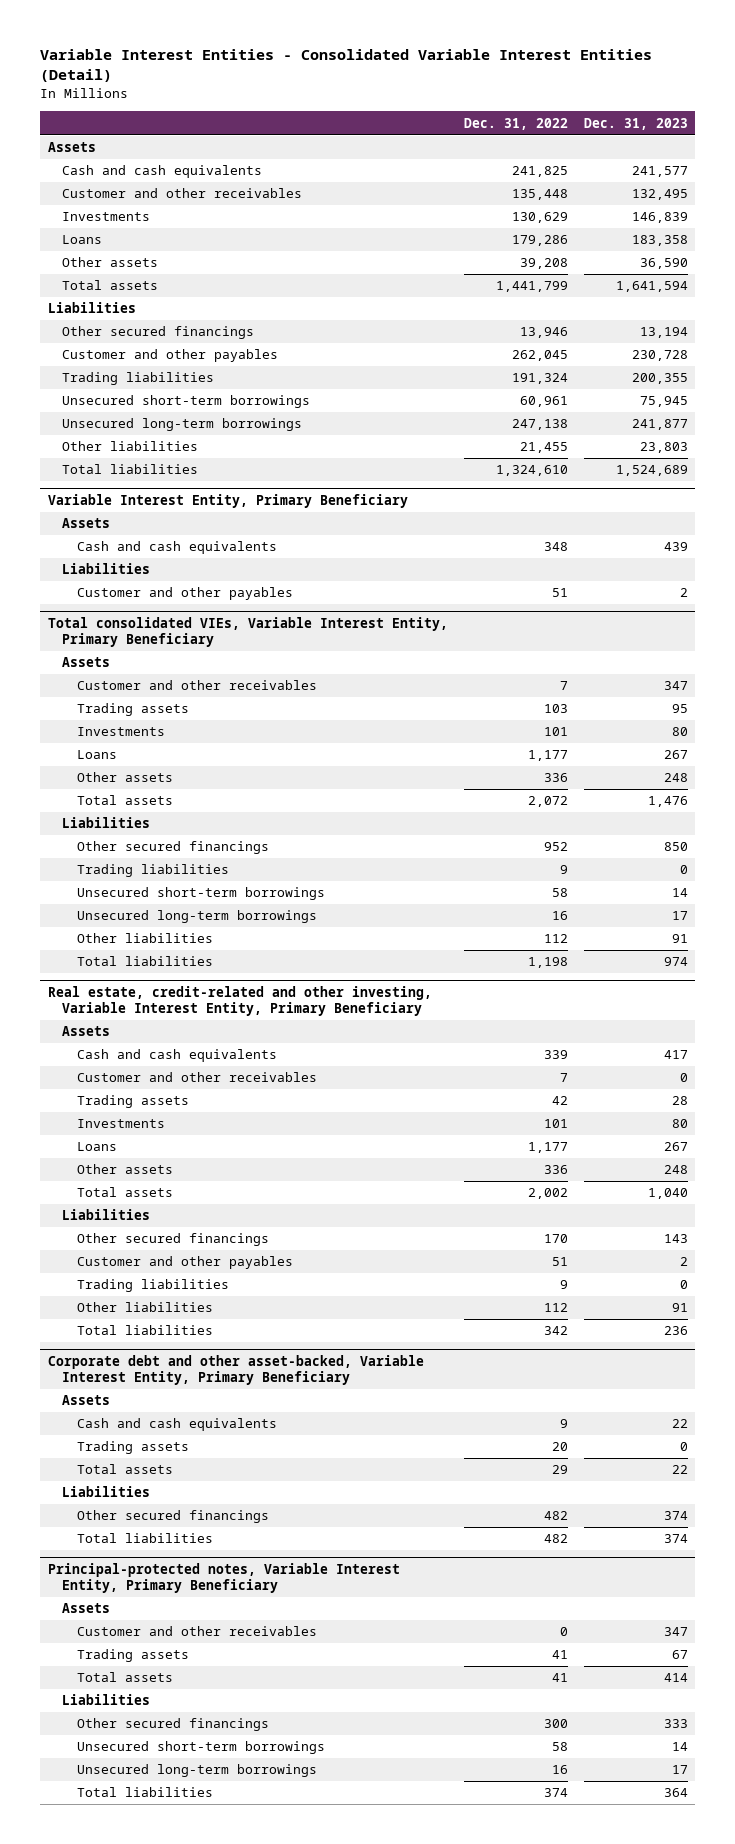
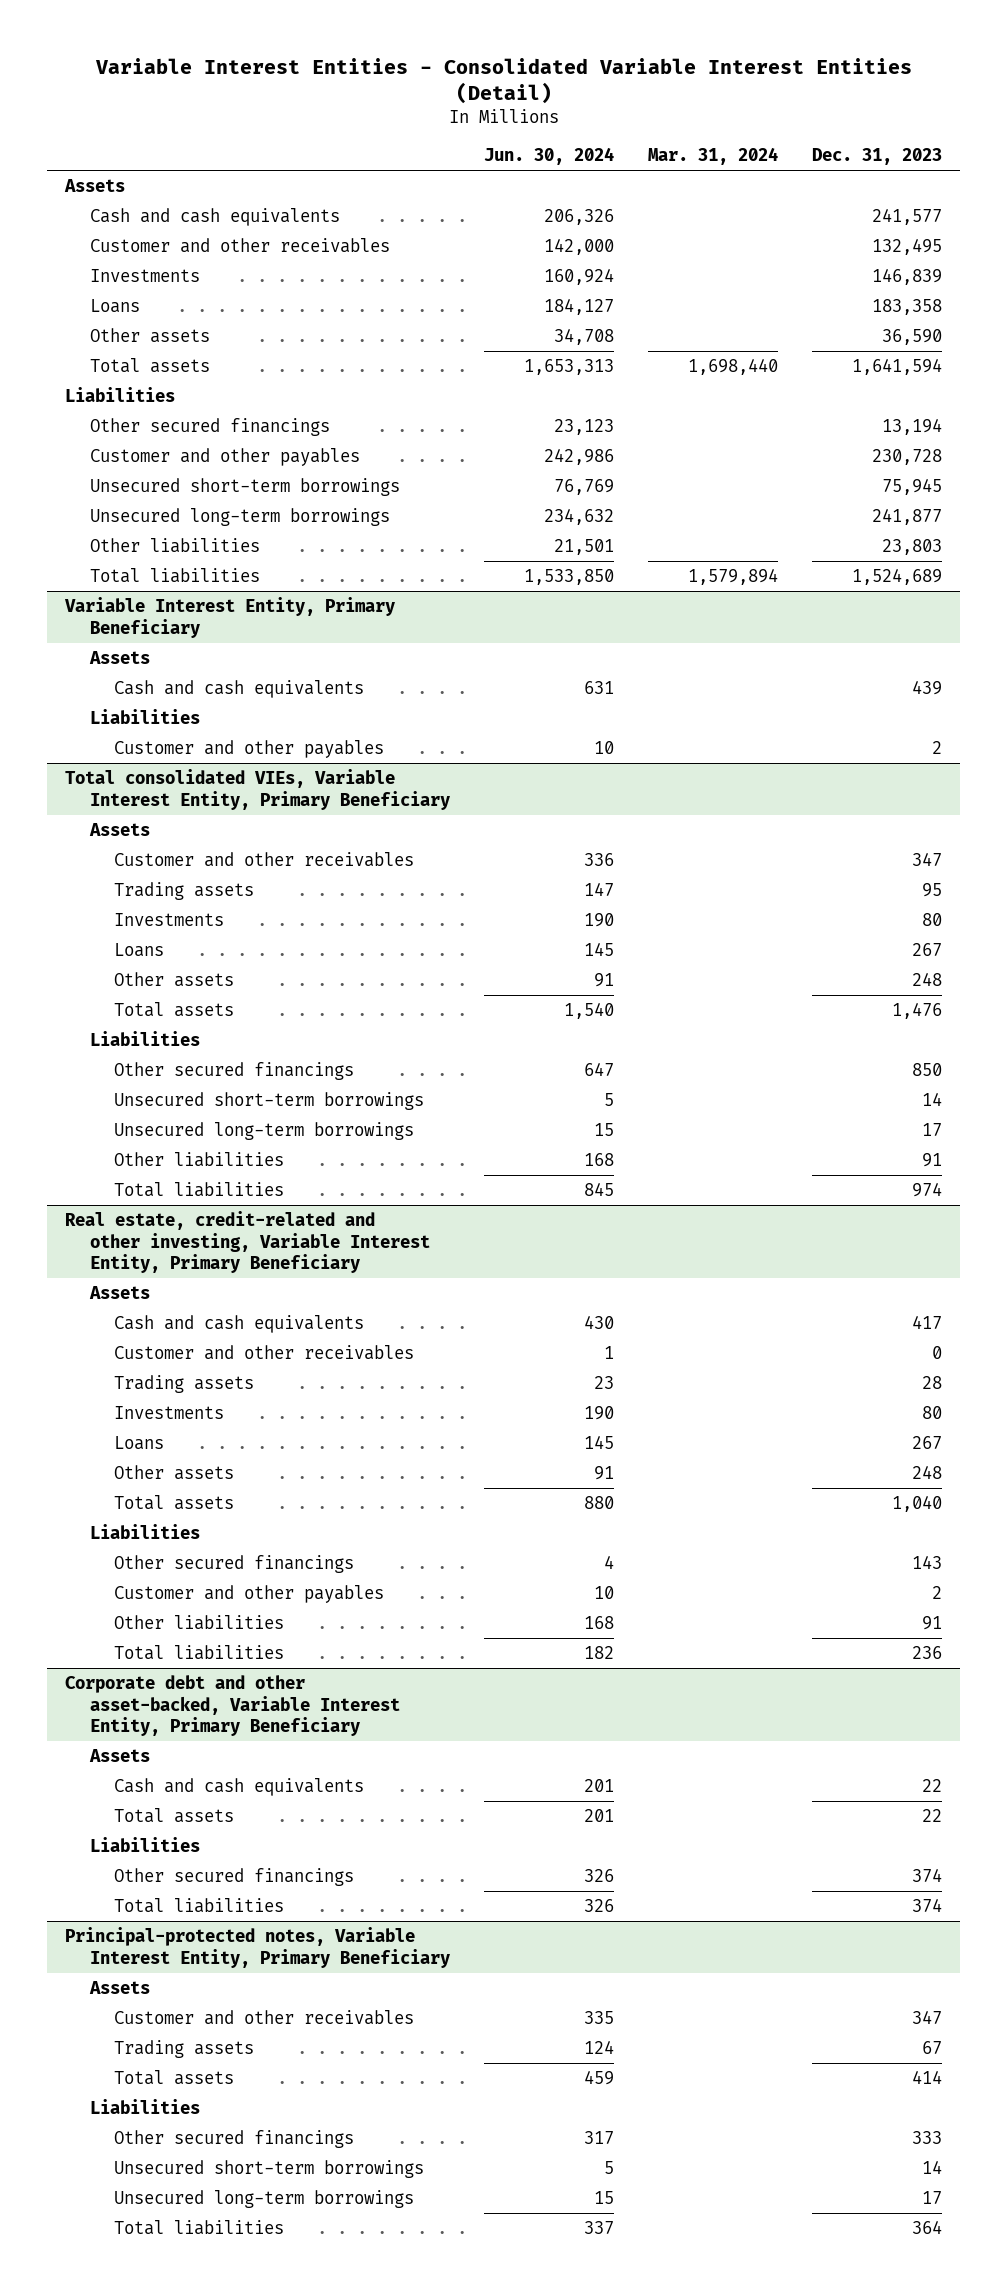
- | Dec. 31, 2022 | Dec. 31, 2023
+ | Jun. 30, 2024 | Mar. 31, 2024 | Dec. 31, 2023
- Trading liabilities | 191,324 | 200,355
@ Total consolidated VIEs, Variable Interest Entity, Primary Beneficiary
- Trading liabilities | 9 | 0
@ Real estate, credit-related and other investing, Variable Interest Entity, Primary Beneficiary
- Trading liabilities | 9 | 0
@ Corporate debt and other asset-backed, Variable Interest Entity, Primary Beneficiary
- Trading assets | 20 | 0

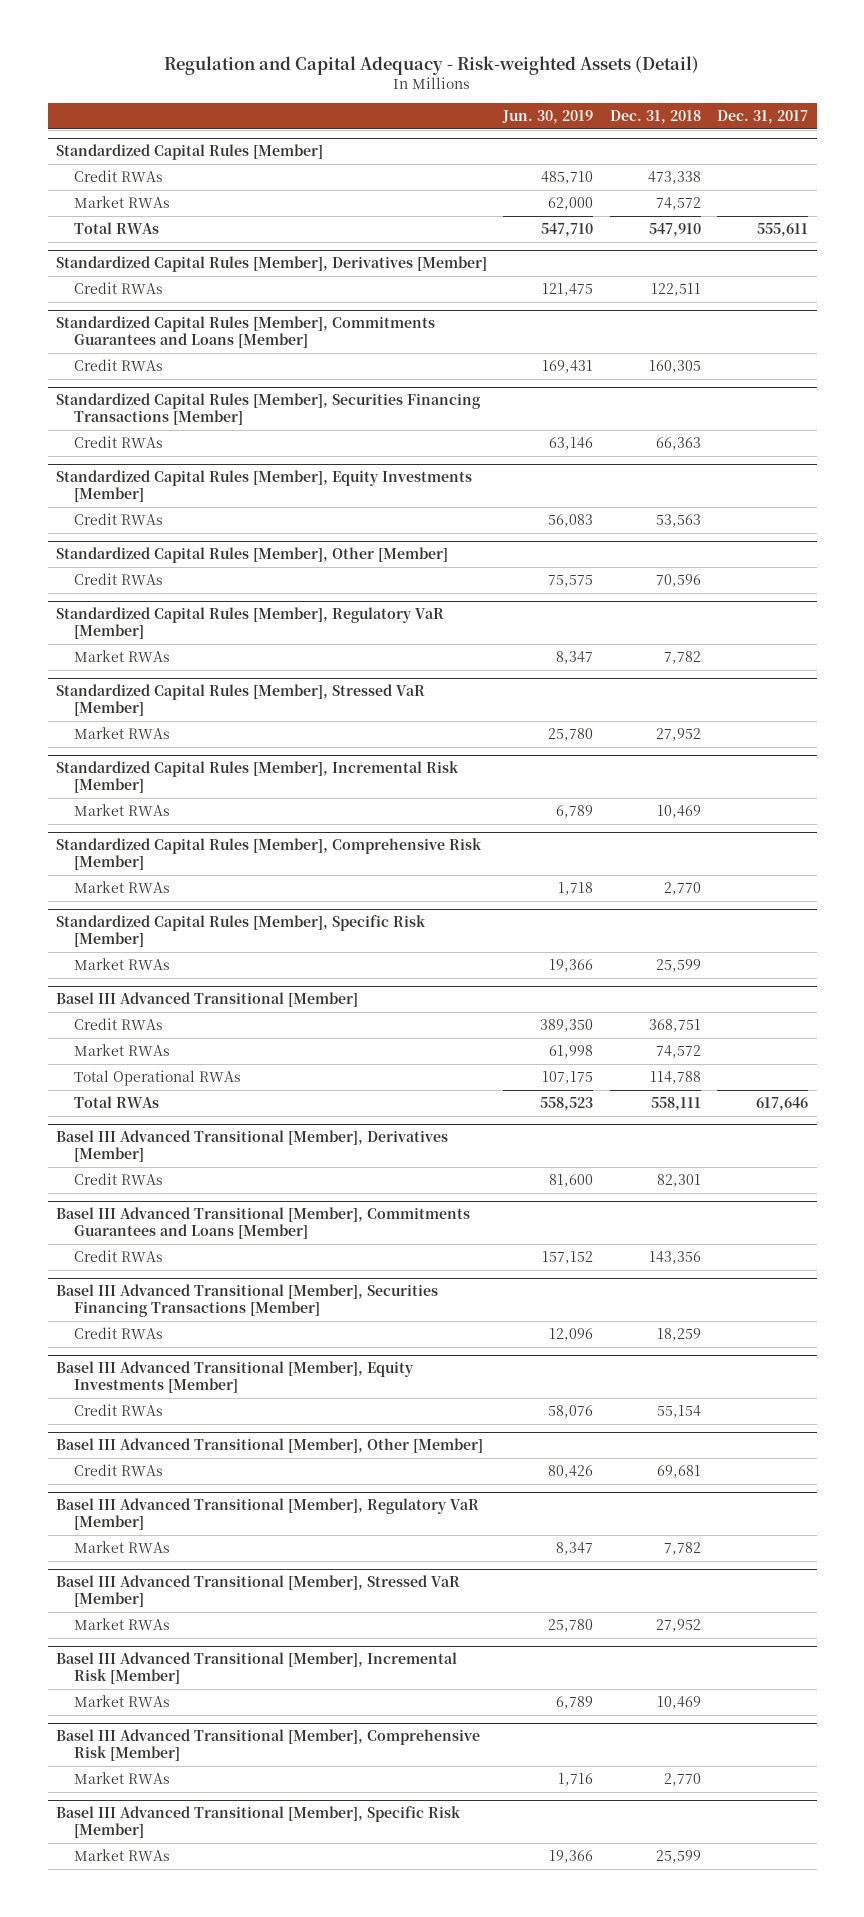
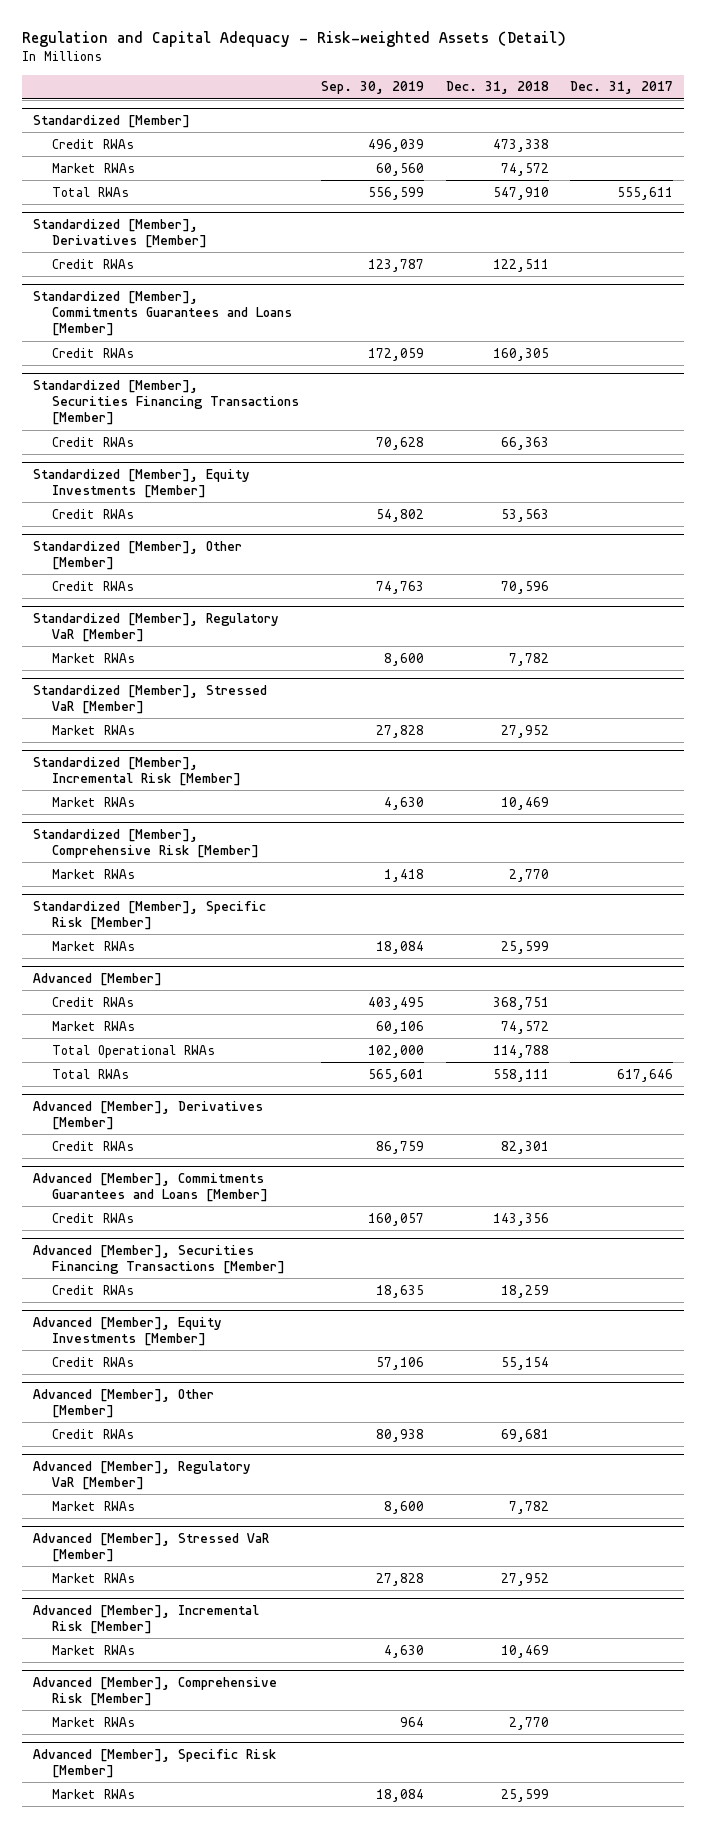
- | Jun. 30, 2019 | Dec. 31, 2018 | Dec. 31, 2017
+ | Sep. 30, 2019 | Dec. 31, 2018 | Dec. 31, 2017
- Standardized Capital Rules [Member]
+ Standardized [Member]
- Standardized Capital Rules [Member], Derivatives [Member]
+ Standardized [Member], Derivatives [Member]
- Standardized Capital Rules [Member], Commitments Guarantees and Loans [Member]
+ Standardized [Member], Commitments Guarantees and Loans [Member]
- Standardized Capital Rules [Member], Securities Financing Transactions [Member]
+ Standardized [Member], Securities Financing Transactions [Member]
- Standardized Capital Rules [Member], Equity Investments [Member]
+ Standardized [Member], Equity Investments [Member]
- Standardized Capital Rules [Member], Other [Member]
+ Standardized [Member], Other [Member]
- Standardized Capital Rules [Member], Regulatory VaR [Member]
+ Standardized [Member], Regulatory VaR [Member]
- Standardized Capital Rules [Member], Stressed VaR [Member]
+ Standardized [Member], Stressed VaR [Member]
- Standardized Capital Rules [Member], Incremental Risk [Member]
+ Standardized [Member], Incremental Risk [Member]
- Standardized Capital Rules [Member], Comprehensive Risk [Member]
+ Standardized [Member], Comprehensive Risk [Member]
- Standardized Capital Rules [Member], Specific Risk [Member]
+ Standardized [Member], Specific Risk [Member]
- Basel III Advanced Transitional [Member]
+ Advanced [Member]
- Basel III Advanced Transitional [Member], Derivatives [Member]
+ Advanced [Member], Derivatives [Member]
- Basel III Advanced Transitional [Member], Commitments Guarantees and Loans [Member]
+ Advanced [Member], Commitments Guarantees and Loans [Member]
- Basel III Advanced Transitional [Member], Securities Financing Transactions [Member]
+ Advanced [Member], Securities Financing Transactions [Member]
- Basel III Advanced Transitional [Member], Equity Investments [Member]
+ Advanced [Member], Equity Investments [Member]
- Basel III Advanced Transitional [Member], Other [Member]
+ Advanced [Member], Other [Member]
- Basel III Advanced Transitional [Member], Regulatory VaR [Member]
+ Advanced [Member], Regulatory VaR [Member]
- Basel III Advanced Transitional [Member], Stressed VaR [Member]
+ Advanced [Member], Stressed VaR [Member]
- Basel III Advanced Transitional [Member], Incremental Risk [Member]
+ Advanced [Member], Incremental Risk [Member]
- Basel III Advanced Transitional [Member], Comprehensive Risk [Member]
+ Advanced [Member], Comprehensive Risk [Member]
- Basel III Advanced Transitional [Member], Specific Risk [Member]
+ Advanced [Member], Specific Risk [Member]

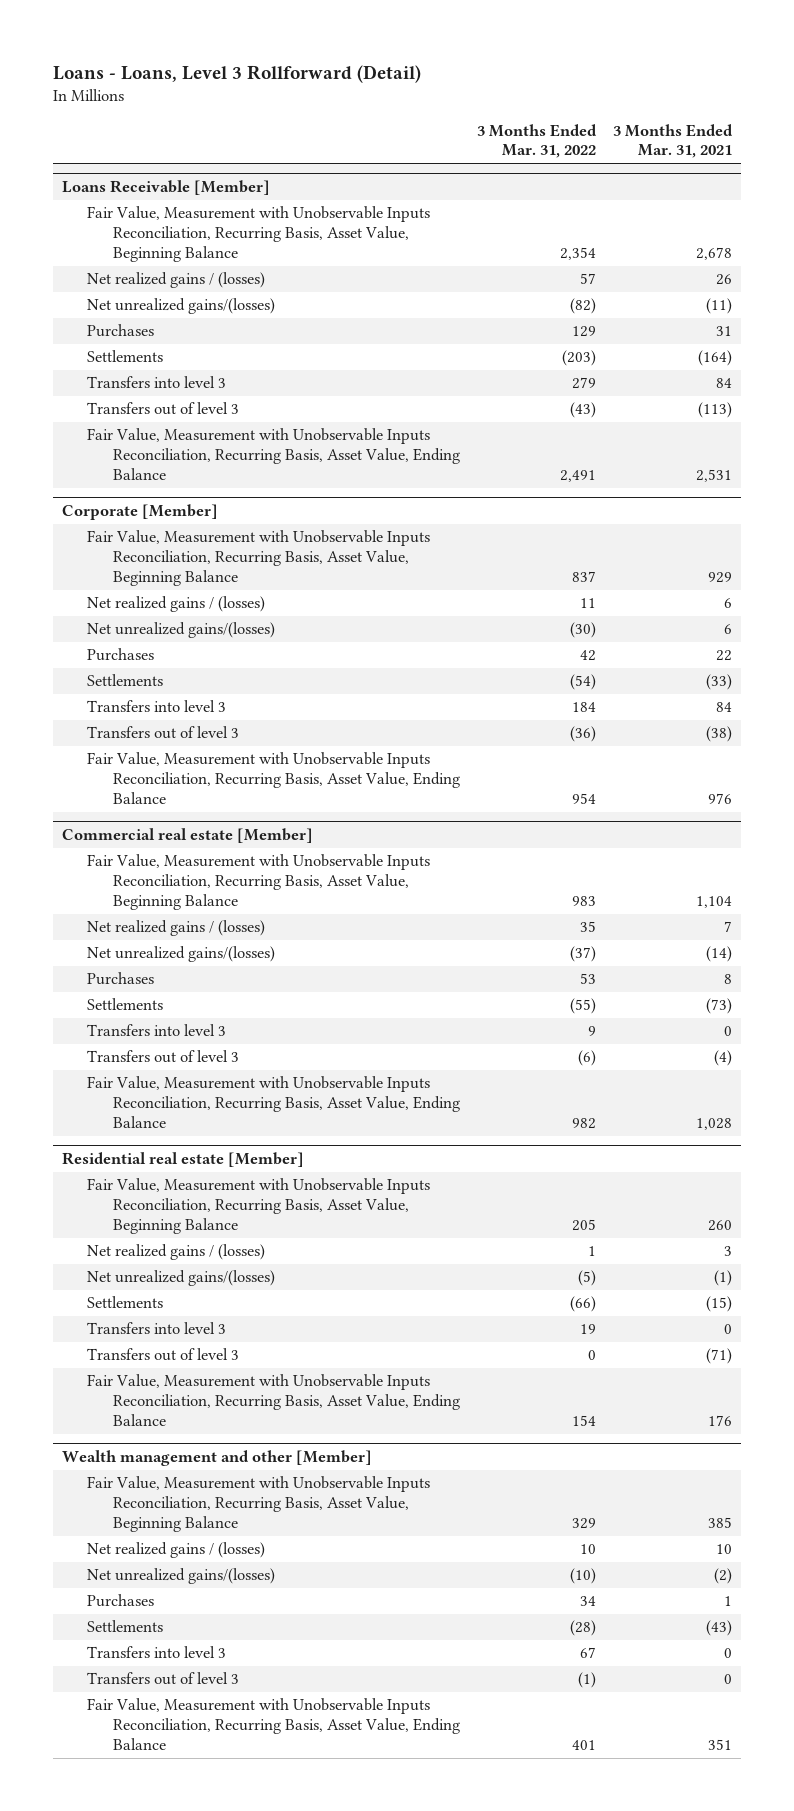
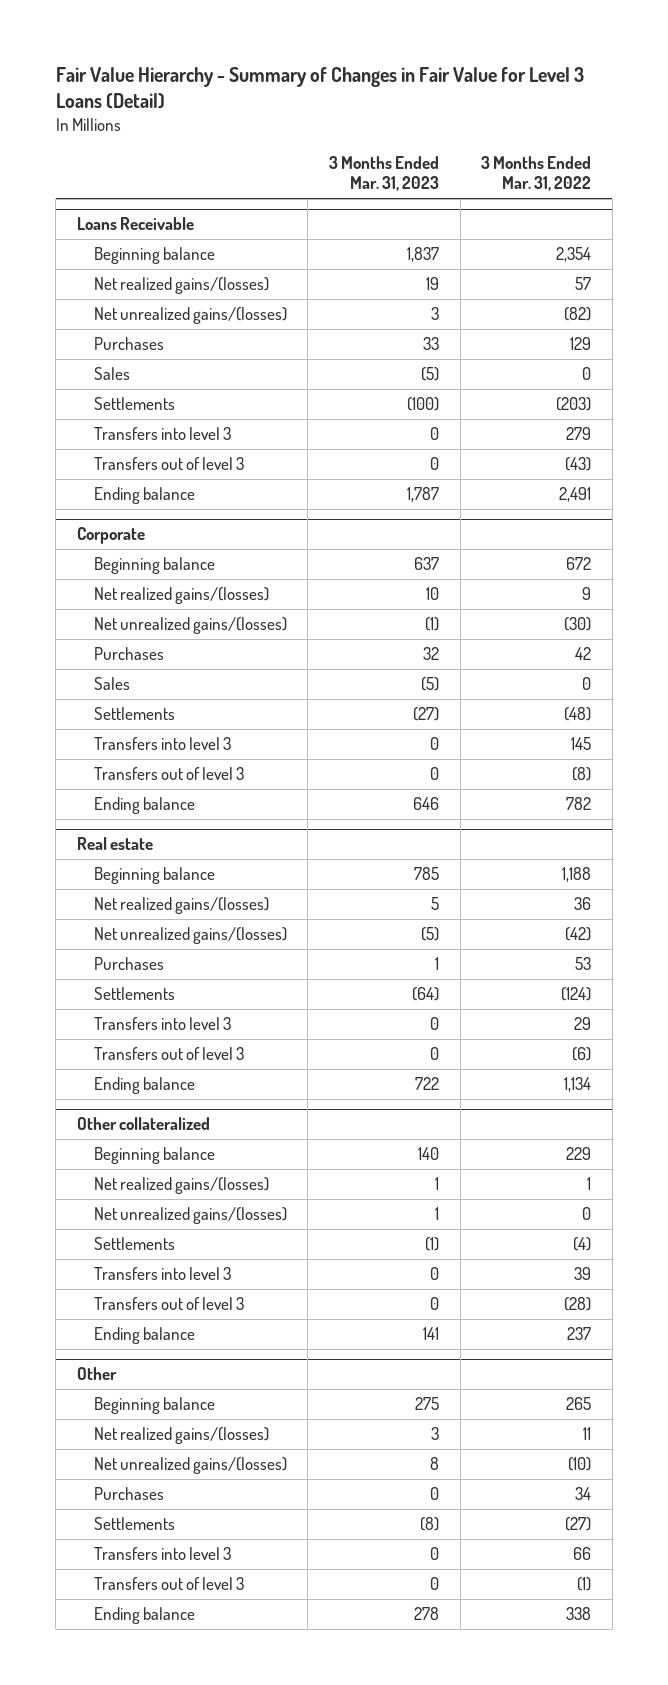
- Loans - Loans, Level 3 Rollforward (Detail)
+ Fair Value Hierarchy - Summary of Changes in Fair Value for Level 3 Loans (Detail)
- | 3 Months Ended Mar. 31, 2022 | 3 Months Ended Mar. 31, 2021
+ | 3 Months Ended Mar. 31, 2023 | 3 Months Ended Mar. 31, 2022
- Loans Receivable [Member]
- Fair Value, Measurement with Unobservable Inputs Reconciliation, Recurring Basis, Asset Value, Beginning Balance | 2,354 | 2,678
- Net realized gains / (losses) | 57 | 26
+ Loans Receivable
+ Beginning balance | 1,837 | 2,354
+ Net realized gains/(losses) | 19 | 57
+ Sales | (5) | 0
- Fair Value, Measurement with Unobservable Inputs Reconciliation, Recurring Basis, Asset Value, Ending Balance | 2,491 | 2,531
- Corporate [Member]
- Fair Value, Measurement with Unobservable Inputs Reconciliation, Recurring Basis, Asset Value, Beginning Balance | 837 | 929
- Net realized gains / (losses) | 11 | 6
+ Ending balance | 1,787 | 2,491
+ Corporate
+ Beginning balance | 637 | 672
+ Net realized gains/(losses) | 10 | 9
- Settlements | (54) | (33)
- Transfers into level 3 | 184 | 84
- Transfers out of level 3 | (36) | (38)
- Fair Value, Measurement with Unobservable Inputs Reconciliation, Recurring Basis, Asset Value, Ending Balance | 954 | 976
- Commercial real estate [Member]
- Fair Value, Measurement with Unobservable Inputs Reconciliation, Recurring Basis, Asset Value, Beginning Balance | 983 | 1,104
- Net realized gains / (losses) | 35 | 7
- Net unrealized gains/(losses) | (37) | (14)
+ Sales | (5) | 0
+ Settlements | (27) | (48)
+ Transfers into level 3 | 0 | 145
+ Transfers out of level 3 | 0 | (8)
+ Ending balance | 646 | 782
+ Real estate
+ Beginning balance | 785 | 1,188
+ Net realized gains/(losses) | 5 | 36
+ Net unrealized gains/(losses) | (5) | (42)
- Settlements | (55) | (73)
- Transfers into level 3 | 9 | 0
+ Settlements | (64) | (124)
+ Transfers into level 3 | 0 | 29
- Fair Value, Measurement with Unobservable Inputs Reconciliation, Recurring Basis, Asset Value, Ending Balance | 982 | 1,028
- Residential real estate [Member]
- Fair Value, Measurement with Unobservable Inputs Reconciliation, Recurring Basis, Asset Value, Beginning Balance | 205 | 260
- Net realized gains / (losses) | 1 | 3
- Net unrealized gains/(losses) | (5) | (1)
- Settlements | (66) | (15)
- Transfers into level 3 | 19 | 0
- Transfers out of level 3 | 0 | (71)
- Fair Value, Measurement with Unobservable Inputs Reconciliation, Recurring Basis, Asset Value, Ending Balance | 154 | 176
- Wealth management and other [Member]
- Fair Value, Measurement with Unobservable Inputs Reconciliation, Recurring Basis, Asset Value, Beginning Balance | 329 | 385
- Net realized gains / (losses) | 10 | 10
+ Ending balance | 722 | 1,134
+ Other collateralized
+ Beginning balance | 140 | 229
+ Net realized gains/(losses) | 1 | 1
+ Net unrealized gains/(losses) | 1 | 0
+ Settlements | (1) | (4)
+ Transfers into level 3 | 0 | 39
+ Transfers out of level 3 | 0 | (28)
+ Ending balance | 141 | 237
+ Other
+ Beginning balance | 275 | 265
+ Net realized gains/(losses) | 3 | 11
- Settlements | (28) | (43)
- Transfers into level 3 | 67 | 0
+ Settlements | (8) | (27)
+ Transfers into level 3 | 0 | 66
- Fair Value, Measurement with Unobservable Inputs Reconciliation, Recurring Basis, Asset Value, Ending Balance | 401 | 351
+ Ending balance | 278 | 338

